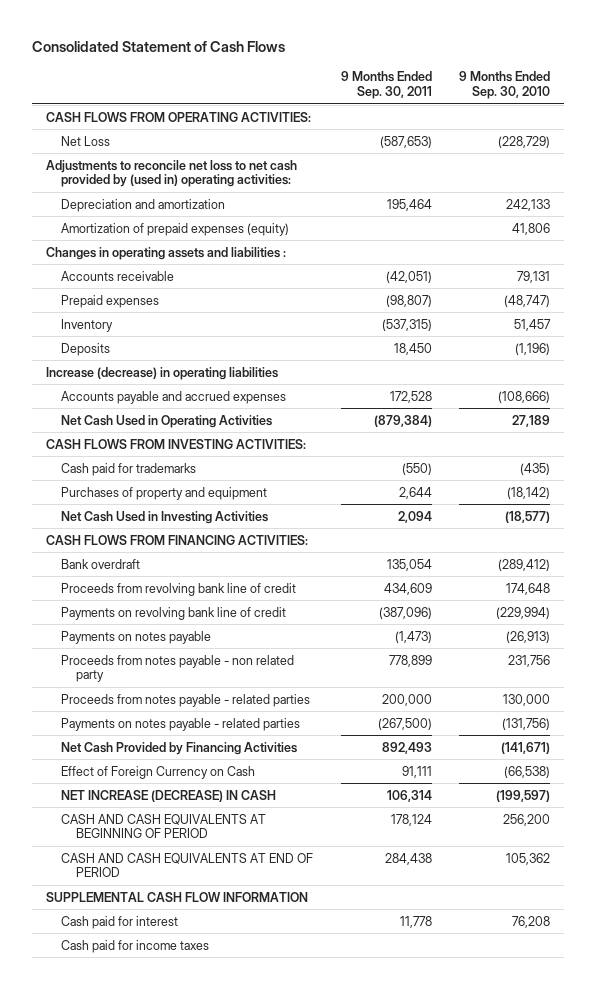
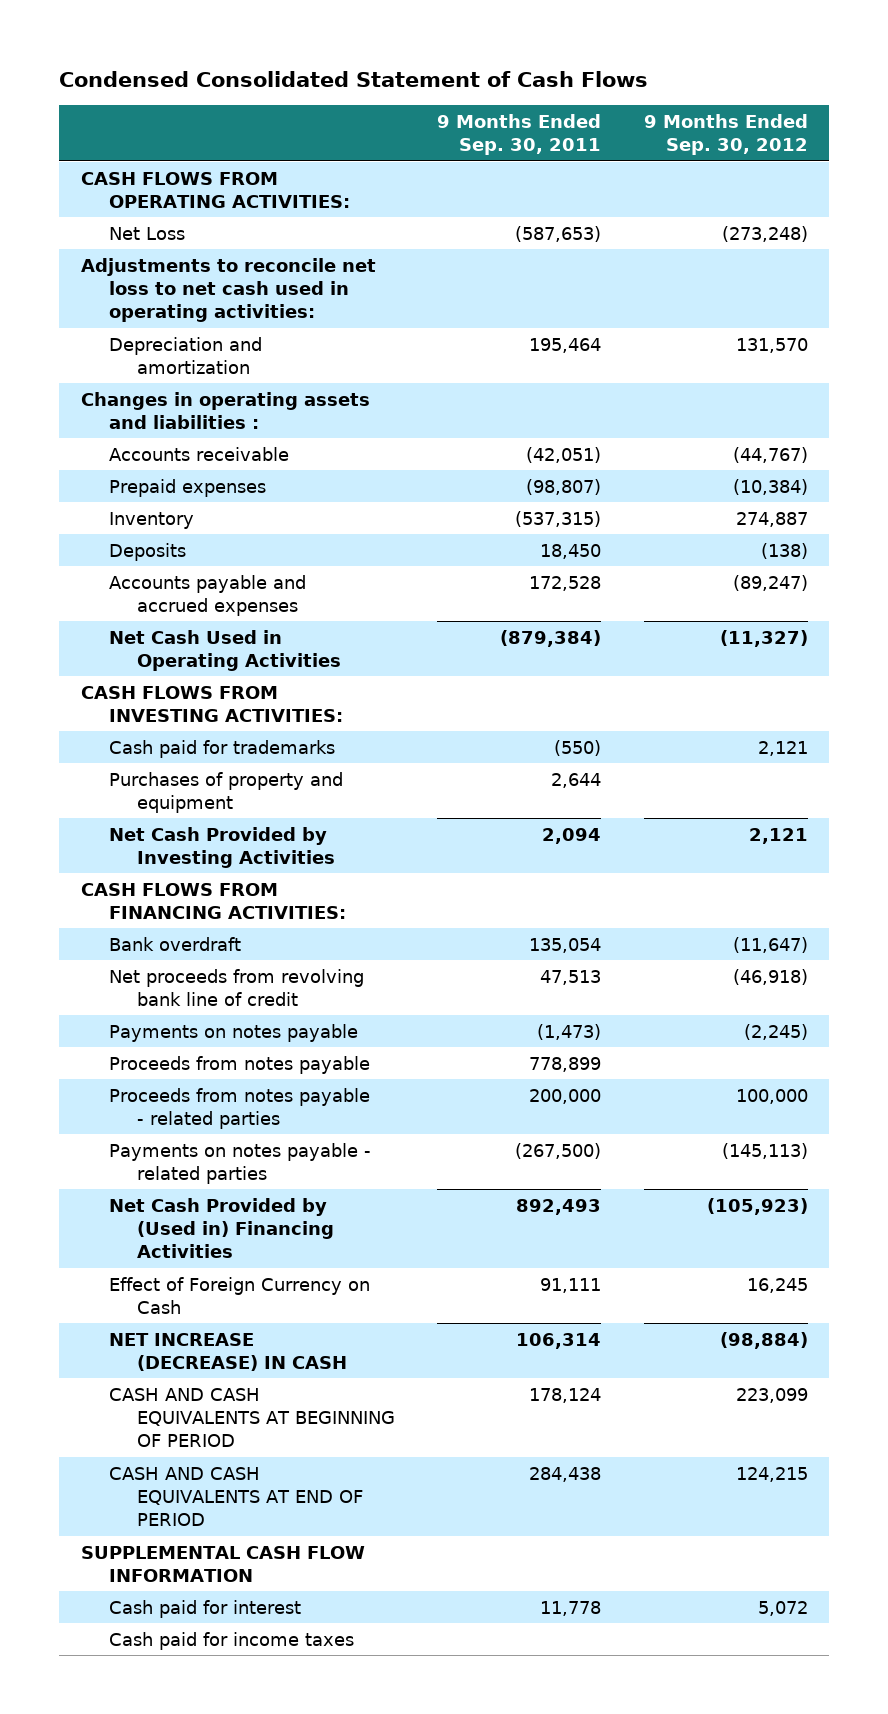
- Consolidated Statement of Cash Flows
+ Condensed Consolidated Statement of Cash Flows
- | 9 Months Ended Sep. 30, 2011 | 9 Months Ended Sep. 30, 2010
+ | 9 Months Ended Sep. 30, 2011 | 9 Months Ended Sep. 30, 2012
- Adjustments to reconcile net loss to net cash provided by (used in) operating activities:
+ Adjustments to reconcile net loss to net cash used in operating activities:
- Amortization of prepaid expenses (equity) | | 41,806
- Increase (decrease) in operating liabilities
- Net Cash Used in Investing Activities | 2,094 | (18,577)
+ Net Cash Provided by Investing Activities | 2,094 | 2,121
- Proceeds from revolving bank line of credit | 434,609 | 174,648
- Payments on revolving bank line of credit | (387,096) | (229,994)
+ Net proceeds from revolving bank line of credit | 47,513 | (46,918)
- Proceeds from notes payable - non related party | 778,899 | 231,756
+ Proceeds from notes payable | 778,899 |
- Net Cash Provided by Financing Activities | 892,493 | (141,671)
+ Net Cash Provided by (Used in) Financing Activities | 892,493 | (105,923)

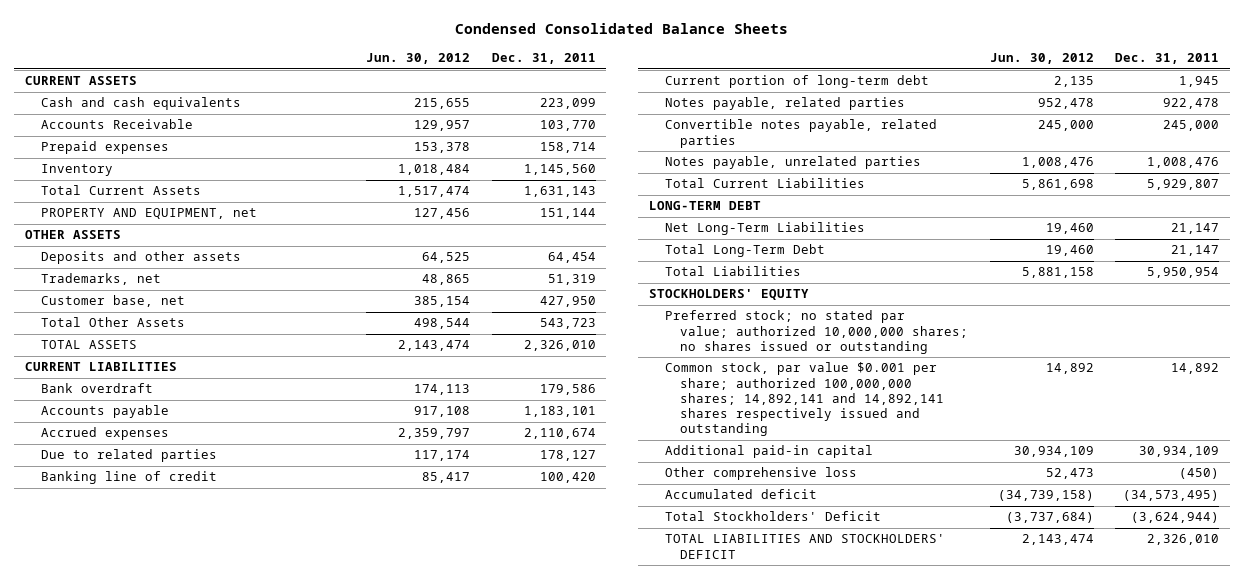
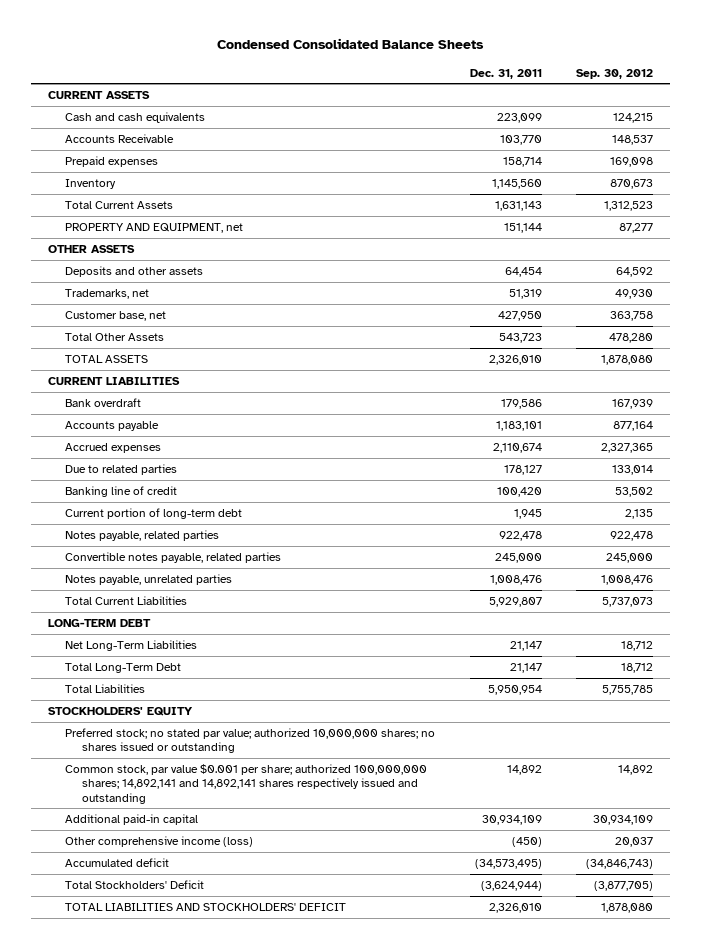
- | Jun. 30, 2012 | Dec. 31, 2011
+ | Dec. 31, 2011 | Sep. 30, 2012
- Other comprehensive loss | 52,473 | (450)
+ Other comprehensive income (loss) | (450) | 20,037

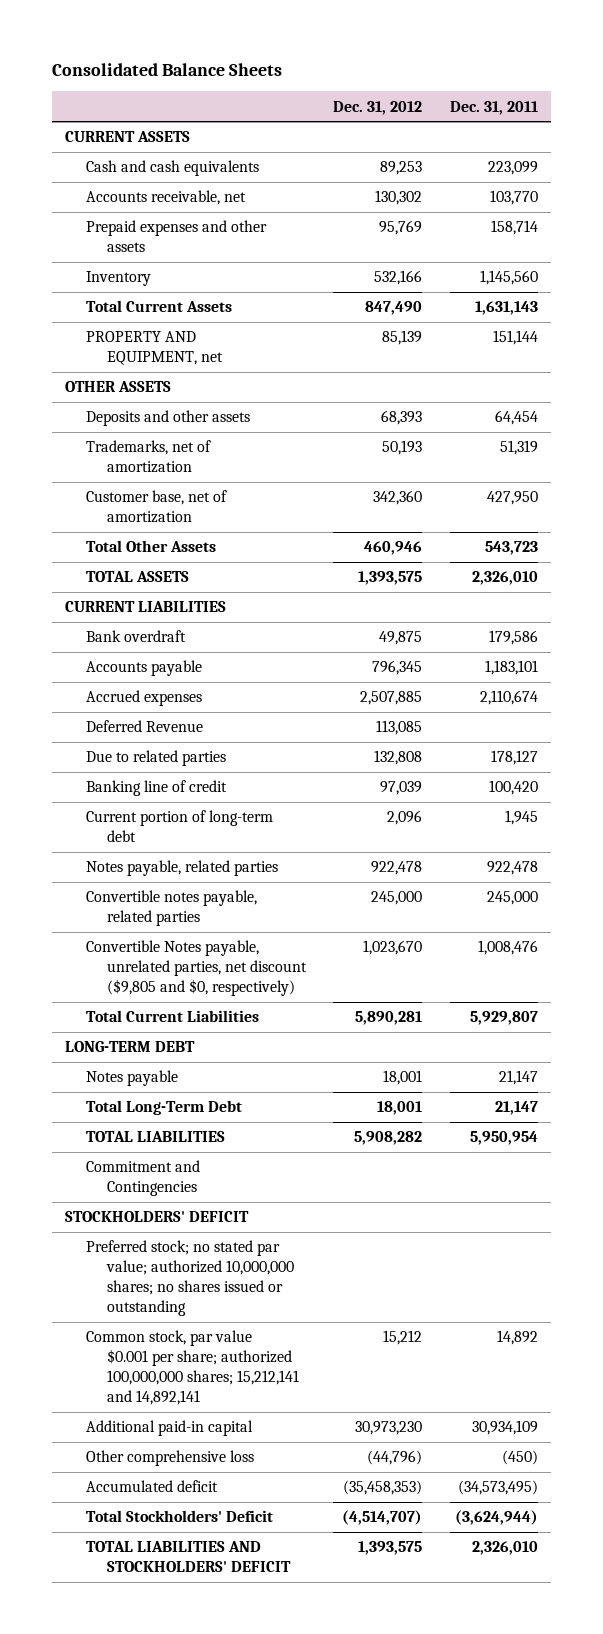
- Condensed Consolidated Balance Sheets
+ Consolidated Balance Sheets
- | Dec. 31, 2011 | Sep. 30, 2012
+ | Dec. 31, 2012 | Dec. 31, 2011
- Accounts Receivable | 103,770 | 148,537
- Prepaid expenses | 158,714 | 169,098
+ Accounts receivable, net | 130,302 | 103,770
+ Prepaid expenses and other assets | 95,769 | 158,714
- Trademarks, net | 51,319 | 49,930
- Customer base, net | 427,950 | 363,758
+ Trademarks, net of amortization | 50,193 | 51,319
+ Customer base, net of amortization | 342,360 | 427,950
+ Deferred Revenue | 113,085 |
- Notes payable, unrelated parties | 1,008,476 | 1,008,476
+ Convertible Notes payable, unrelated parties, net discount ($9,805 and $0, respectively) | 1,023,670 | 1,008,476
- Net Long-Term Liabilities | 21,147 | 18,712
+ Notes payable | 18,001 | 21,147
- Total Liabilities | 5,950,954 | 5,755,785
- STOCKHOLDERS' EQUITY
+ TOTAL LIABILITIES | 5,908,282 | 5,950,954
+ Commitment and Contingencies
+ STOCKHOLDERS' DEFICIT
- Common stock, par value $0.001 per share; authorized 100,000,000 shares; 14,892,141 and 14,892,141 shares respectively issued and outstanding | 14,892 | 14,892
+ Common stock, par value $0.001 per share; authorized 100,000,000 shares; 15,212,141 and 14,892,141 | 15,212 | 14,892
- Other comprehensive income (loss) | (450) | 20,037
+ Other comprehensive loss | (44,796) | (450)

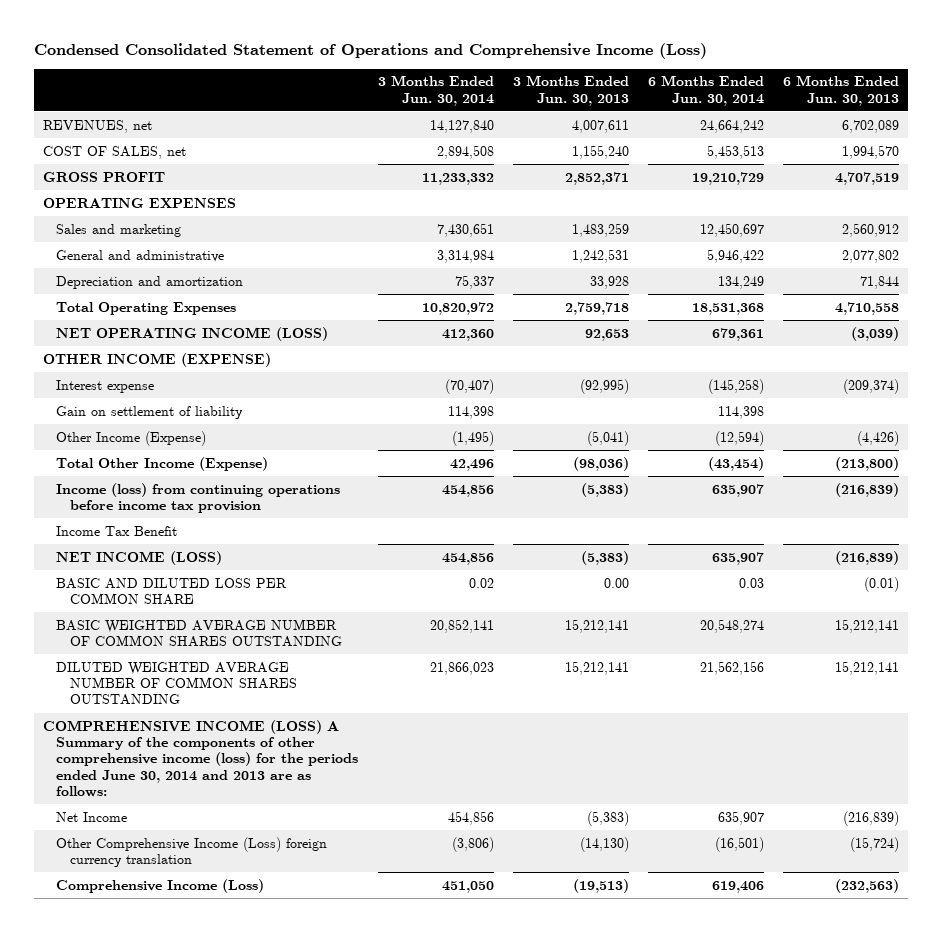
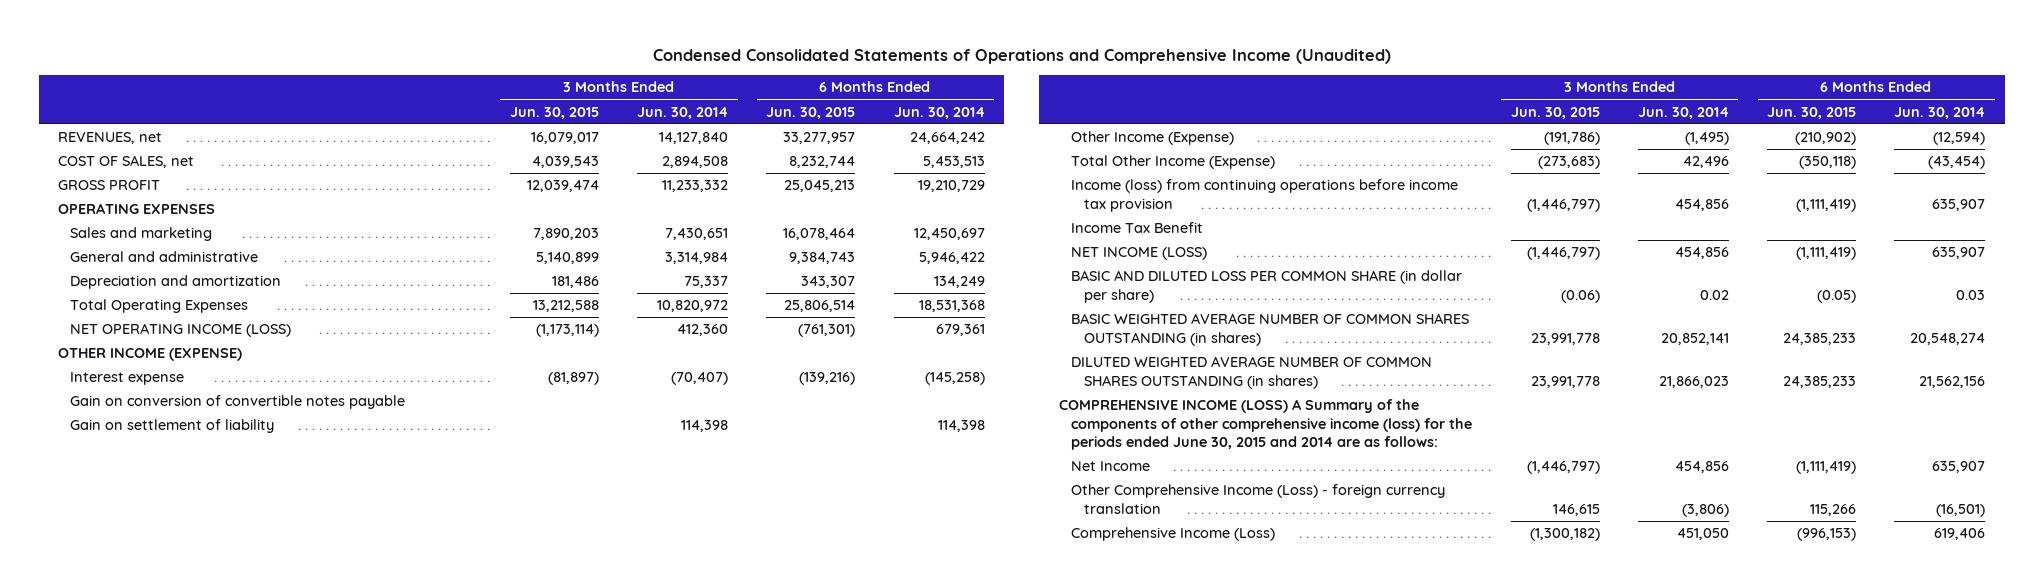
- Condensed Consolidated Statement of Operations and Comprehensive Income (Loss)
+ Condensed Consolidated Statements of Operations and Comprehensive Income (Unaudited)
- | 3 Months Ended Jun. 30, 2014 | 3 Months Ended Jun. 30, 2013 | 6 Months Ended Jun. 30, 2014 | 6 Months Ended Jun. 30, 2013
+ | 3 Months Ended Jun. 30, 2015 | 3 Months Ended Jun. 30, 2014 | 6 Months Ended Jun. 30, 2015 | 6 Months Ended Jun. 30, 2014
+ Gain on conversion of convertible notes payable
- BASIC AND DILUTED LOSS PER COMMON SHARE | 0.02 | 0.00 | 0.03 | (0.01)
- BASIC WEIGHTED AVERAGE NUMBER OF COMMON SHARES OUTSTANDING | 20,852,141 | 15,212,141 | 20,548,274 | 15,212,141
- DILUTED WEIGHTED AVERAGE NUMBER OF COMMON SHARES OUTSTANDING | 21,866,023 | 15,212,141 | 21,562,156 | 15,212,141
- COMPREHENSIVE INCOME (LOSS) A Summary of the components of other comprehensive income (loss) for the periods ended June 30, 2014 and 2013 are as follows:
+ BASIC AND DILUTED LOSS PER COMMON SHARE (in dollar per share) | (0.06) | 0.02 | (0.05) | 0.03
+ BASIC WEIGHTED AVERAGE NUMBER OF COMMON SHARES OUTSTANDING (in shares) | 23,991,778 | 20,852,141 | 24,385,233 | 20,548,274
+ DILUTED WEIGHTED AVERAGE NUMBER OF COMMON SHARES OUTSTANDING (in shares) | 23,991,778 | 21,866,023 | 24,385,233 | 21,562,156
+ COMPREHENSIVE INCOME (LOSS) A Summary of the components of other comprehensive income (loss) for the periods ended June 30, 2015 and 2014 are as follows:
- Other Comprehensive Income (Loss) foreign currency translation | (3,806) | (14,130) | (16,501) | (15,724)
+ Other Comprehensive Income (Loss) - foreign currency translation | 146,615 | (3,806) | 115,266 | (16,501)

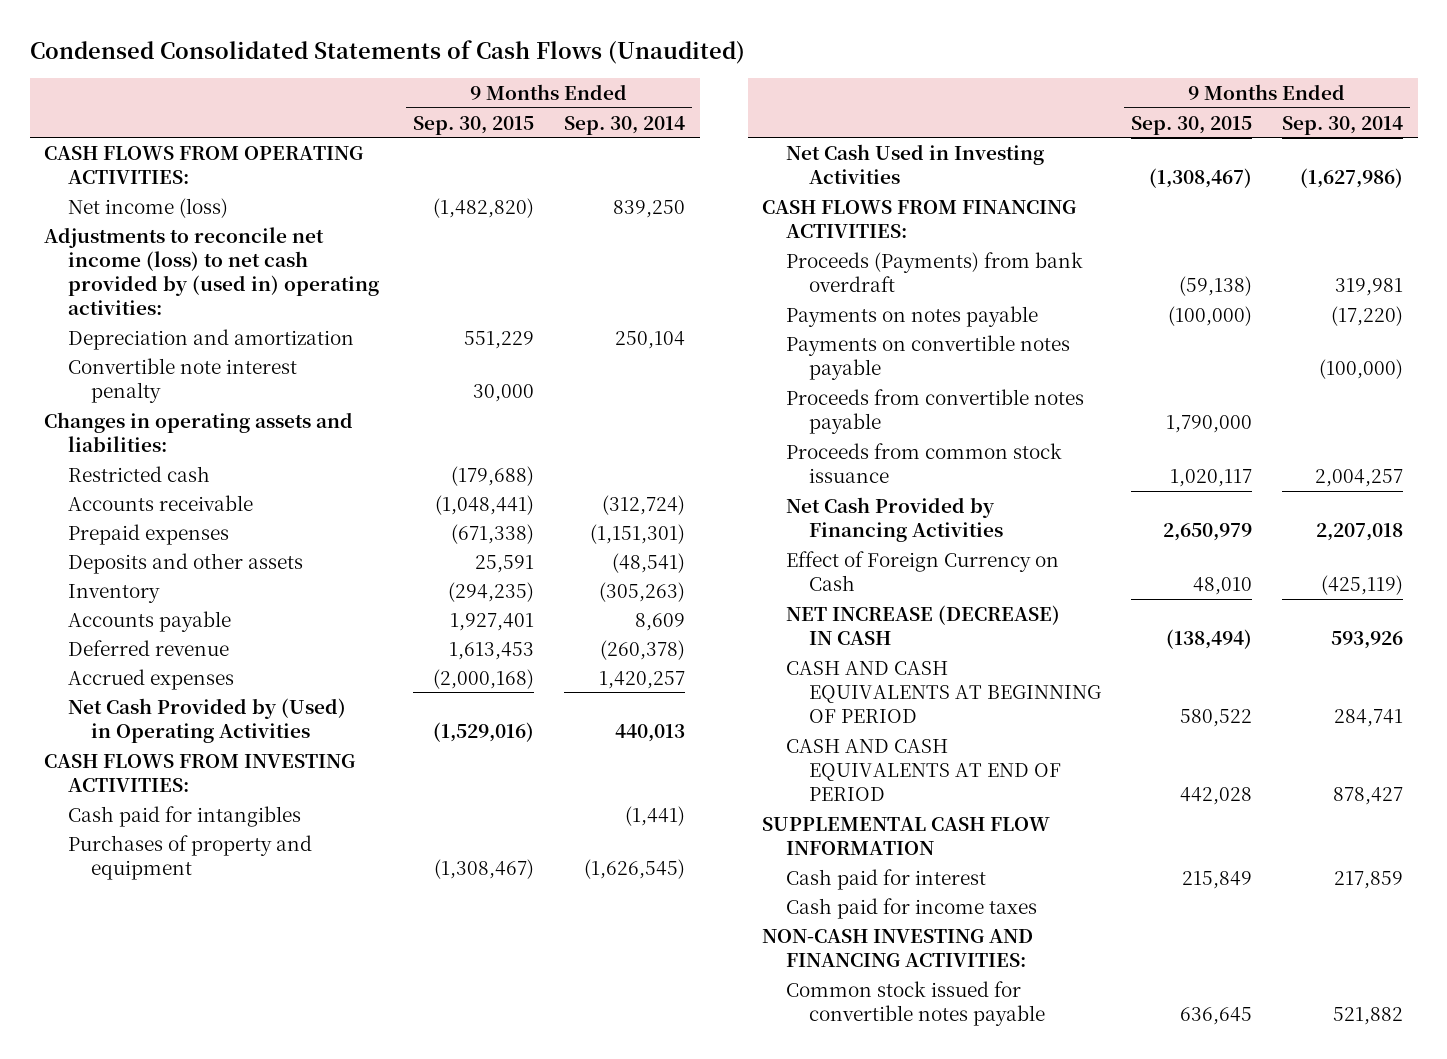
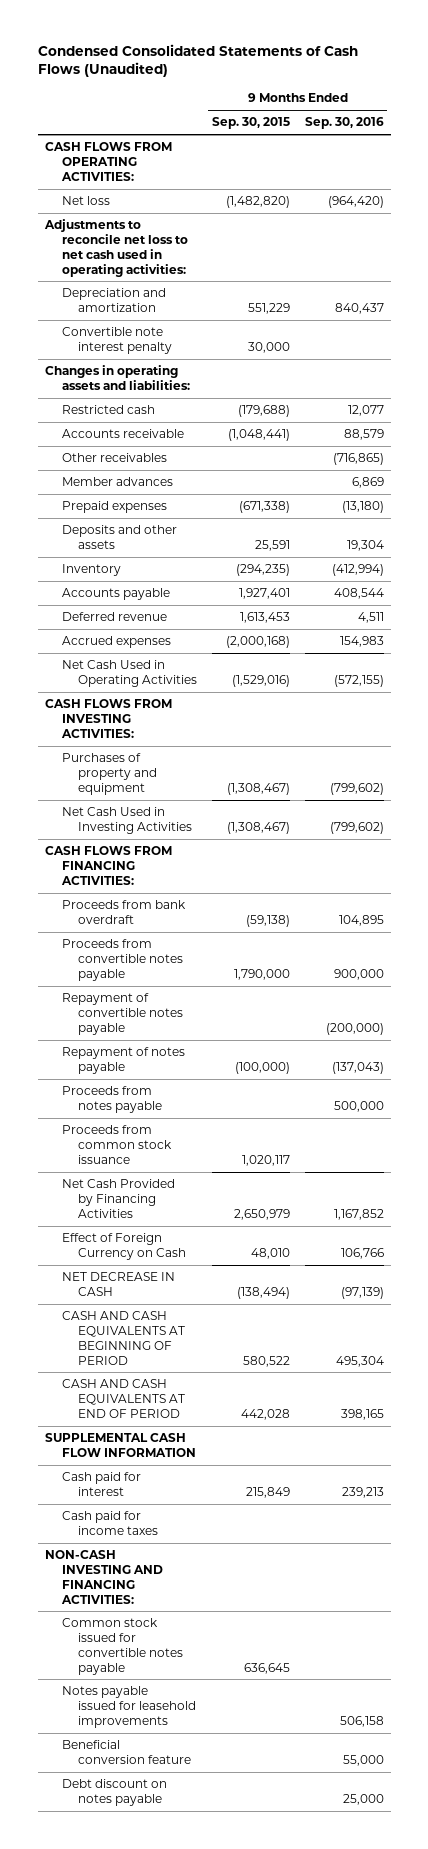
- | 9 Months Ended Sep. 30, 2015 | 9 Months Ended Sep. 30, 2014
+ | 9 Months Ended Sep. 30, 2015 | 9 Months Ended Sep. 30, 2016
- Net income (loss) | (1,482,820) | 839,250
- Adjustments to reconcile net income (loss) to net cash provided by (used in) operating activities:
+ Net loss | (1,482,820) | (964,420)
+ Adjustments to reconcile net loss to net cash used in operating activities:
+ Other receivables | | (716,865)
+ Member advances | | 6,869
- Net Cash Provided by (Used) in Operating Activities | (1,529,016) | 440,013
+ Net Cash Used in Operating Activities | (1,529,016) | (572,155)
- Cash paid for intangibles | | (1,441)
- Proceeds (Payments) from bank overdraft | (59,138) | 319,981
- Payments on notes payable | (100,000) | (17,220)
- Payments on convertible notes payable | | (100,000)
+ Proceeds from bank overdraft | (59,138) | 104,895
+ Repayment of convertible notes payable | | (200,000)
+ Repayment of notes payable | (100,000) | (137,043)
+ Proceeds from notes payable | | 500,000
- NET INCREASE (DECREASE) IN CASH | (138,494) | 593,926
+ NET DECREASE IN CASH | (138,494) | (97,139)
+ Notes payable issued for leasehold improvements | | 506,158
+ Beneficial conversion feature | | 55,000
+ Debt discount on notes payable | | 25,000

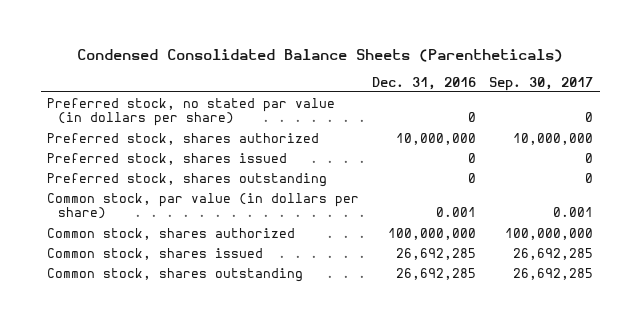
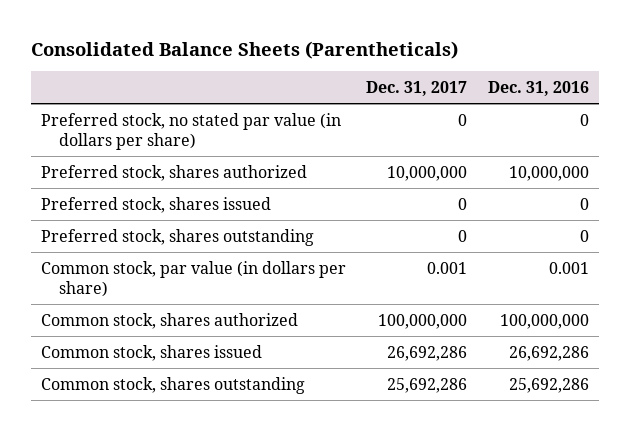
- Condensed Consolidated Balance Sheets (Parentheticals)
+ Consolidated Balance Sheets (Parentheticals)
- | Dec. 31, 2016 | Sep. 30, 2017
+ | Dec. 31, 2017 | Dec. 31, 2016
- Common stock, shares issued | 26,692,285 | 26,692,285
- Common stock, shares outstanding | 26,692,285 | 26,692,285
+ Common stock, shares issued | 26,692,286 | 26,692,286
+ Common stock, shares outstanding | 25,692,286 | 25,692,286

